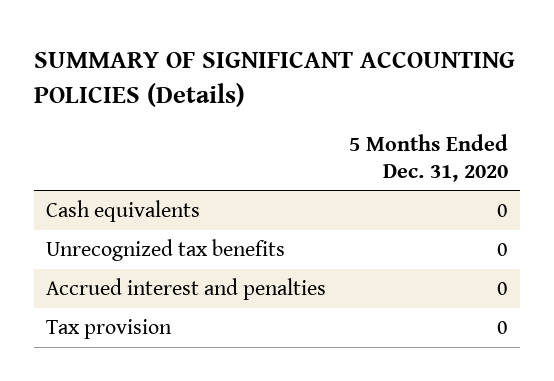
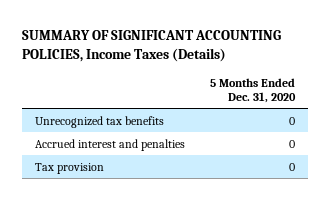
- SUMMARY OF SIGNIFICANT ACCOUNTING POLICIES (Details)
+ SUMMARY OF SIGNIFICANT ACCOUNTING POLICIES, Income Taxes (Details)
- Cash equivalents | 0

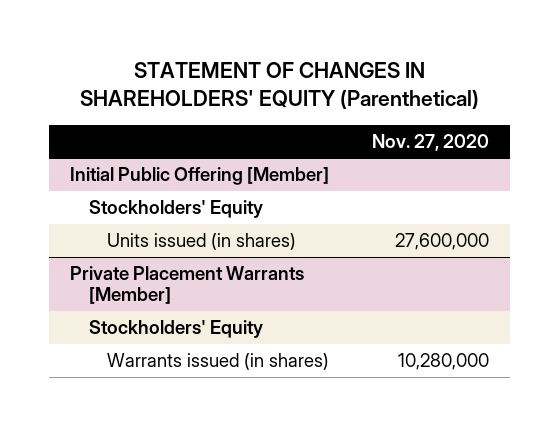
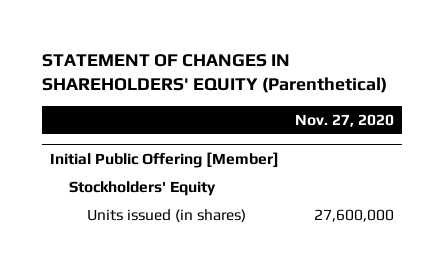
- Private Placement Warrants [Member]
- Stockholders' Equity
- Warrants issued (in shares) | 10,280,000

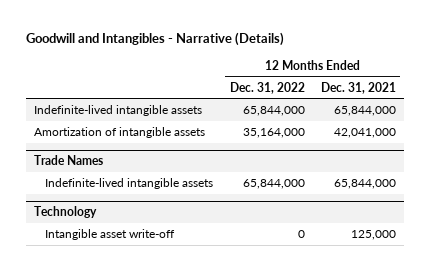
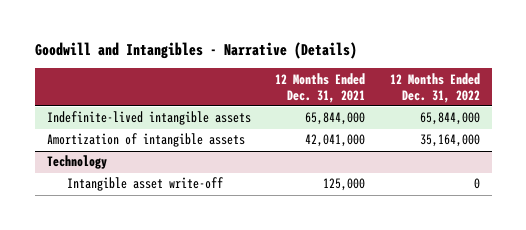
- | 12 Months Ended Dec. 31, 2022 | 12 Months Ended Dec. 31, 2021
+ | 12 Months Ended Dec. 31, 2021 | 12 Months Ended Dec. 31, 2022
- Trade Names
- Indefinite-lived intangible assets | 65,844,000 | 65,844,000

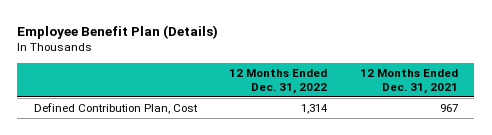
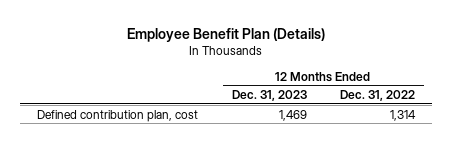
- | 12 Months Ended Dec. 31, 2022 | 12 Months Ended Dec. 31, 2021
+ | 12 Months Ended Dec. 31, 2023 | 12 Months Ended Dec. 31, 2022
- Defined Contribution Plan, Cost | 1,314 | 967
+ Defined contribution plan, cost | 1,469 | 1,314

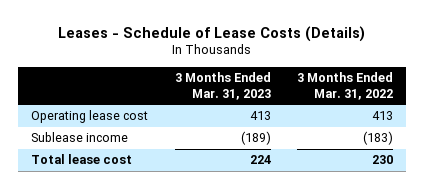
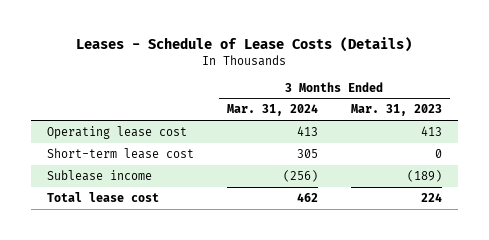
- | 3 Months Ended Mar. 31, 2023 | 3 Months Ended Mar. 31, 2022
+ | 3 Months Ended Mar. 31, 2024 | 3 Months Ended Mar. 31, 2023
+ Short-term lease cost | 305 | 0

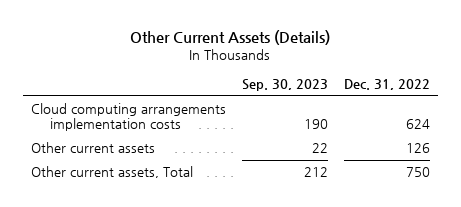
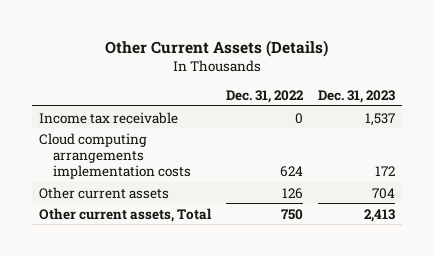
- | Sep. 30, 2023 | Dec. 31, 2022
+ | Dec. 31, 2022 | Dec. 31, 2023
+ Income tax receivable | 0 | 1,537

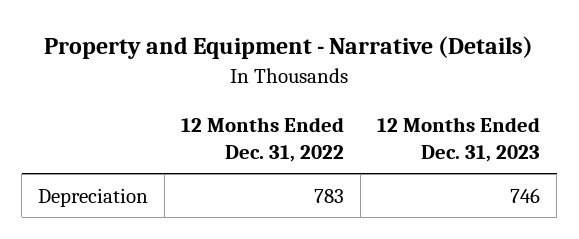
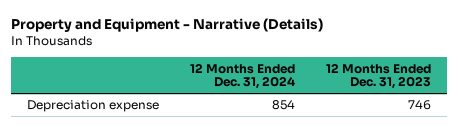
- | 12 Months Ended Dec. 31, 2022 | 12 Months Ended Dec. 31, 2023
+ | 12 Months Ended Dec. 31, 2024 | 12 Months Ended Dec. 31, 2023
- Depreciation | 783 | 746
+ Depreciation expense | 854 | 746

